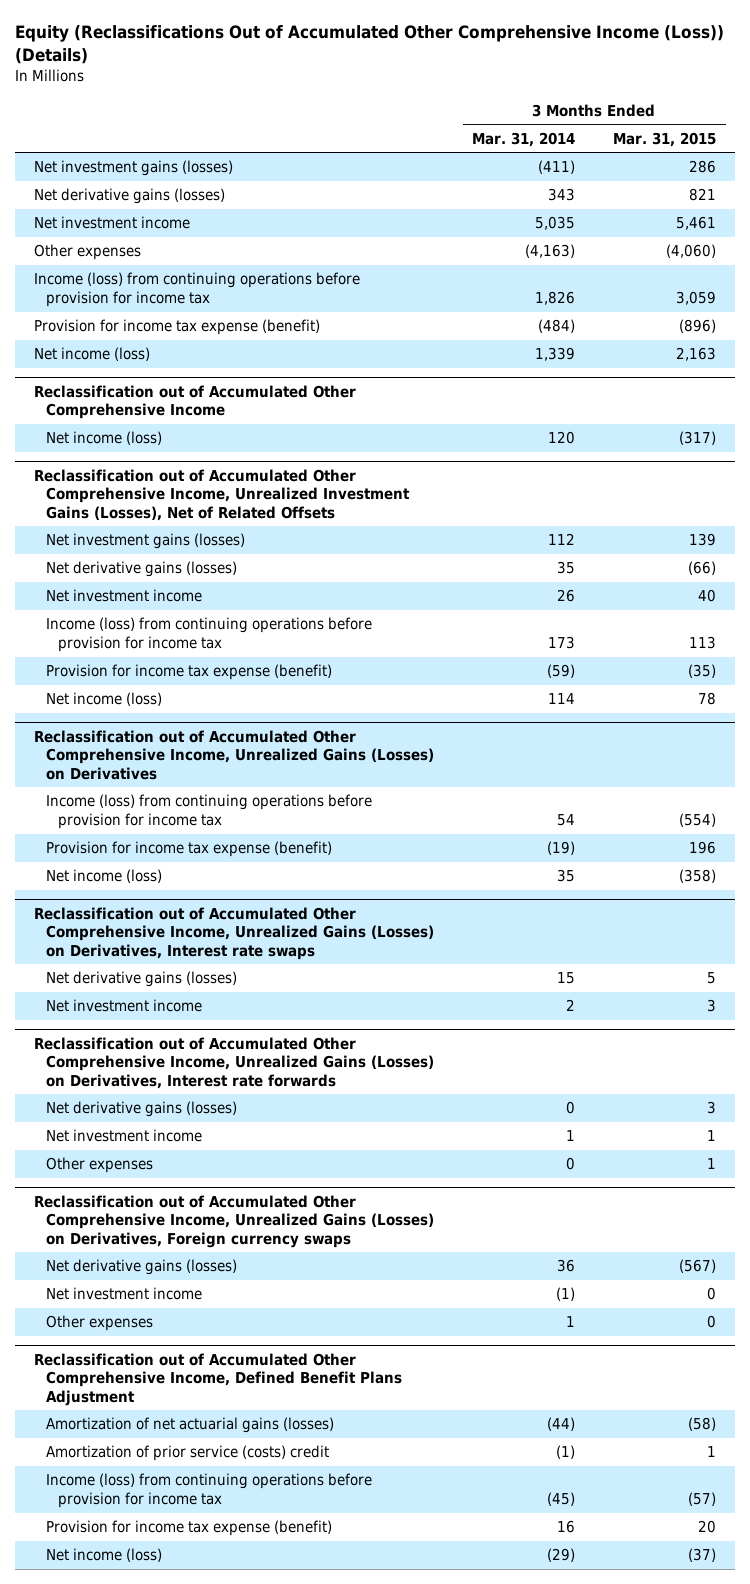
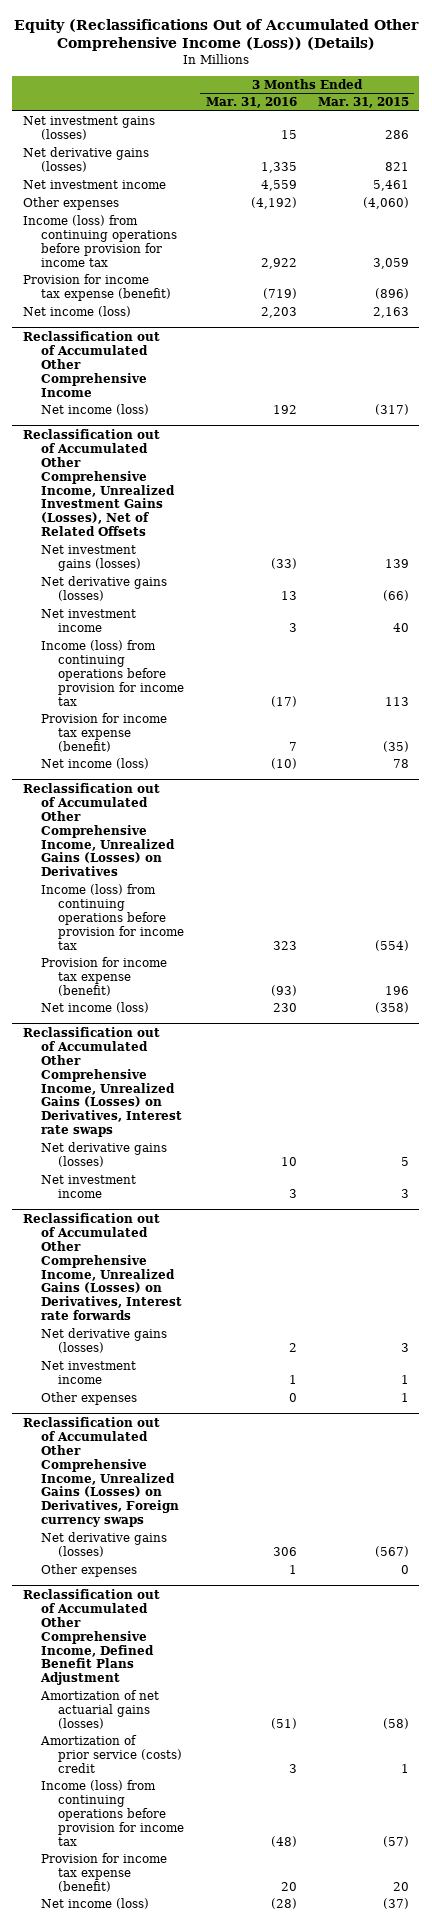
- | 3 Months Ended Mar. 31, 2014 | 3 Months Ended Mar. 31, 2015
+ | 3 Months Ended Mar. 31, 2016 | 3 Months Ended Mar. 31, 2015
@ Reclassification out of Accumulated Other Comprehensive Income, Unrealized Gains (Losses) on Derivatives, Foreign currency swaps
- Net investment income | (1) | 0

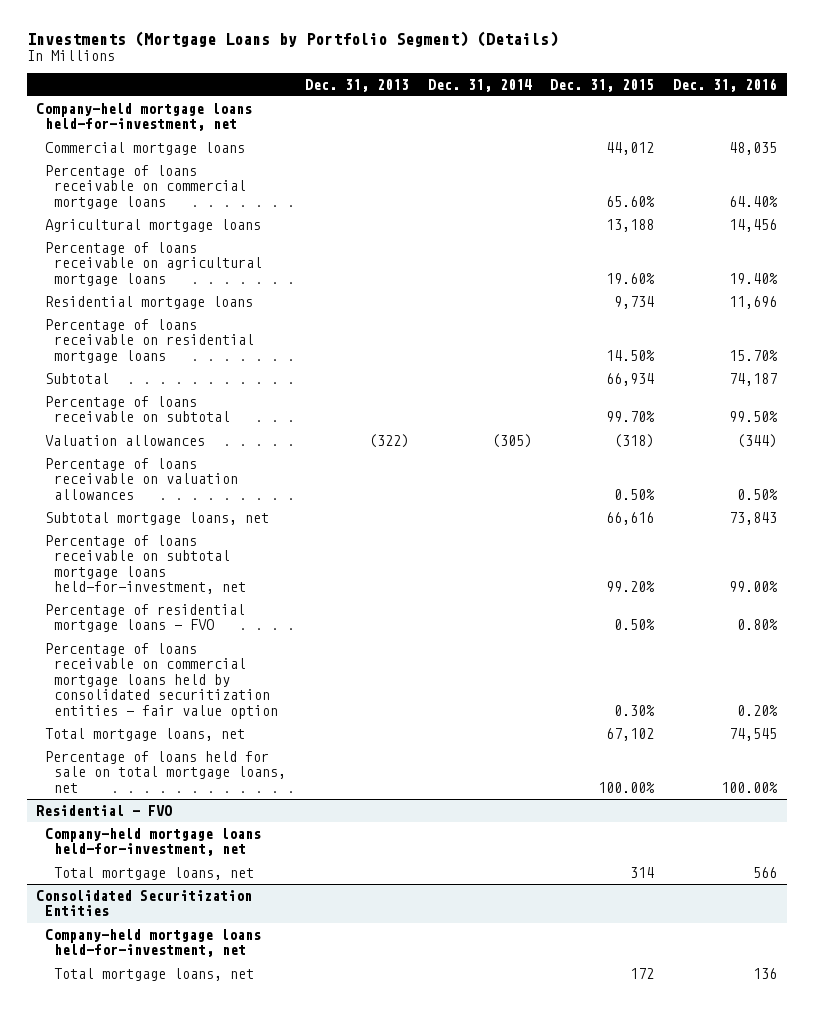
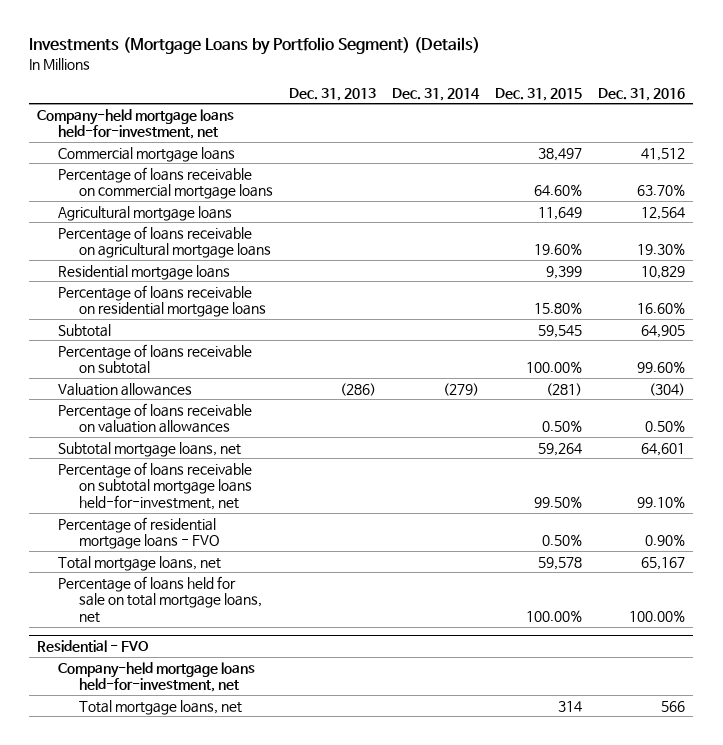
- Commercial mortgage loans | | | 44,012 | 48,035
- Percentage of loans receivable on commercial mortgage loans | | | 65.60% | 64.40%
- Agricultural mortgage loans | | | 13,188 | 14,456
- Percentage of loans receivable on agricultural mortgage loans | | | 19.60% | 19.40%
- Residential mortgage loans | | | 9,734 | 11,696
- Percentage of loans receivable on residential mortgage loans | | | 14.50% | 15.70%
- Subtotal | | | 66,934 | 74,187
- Percentage of loans receivable on subtotal | | | 99.70% | 99.50%
- Valuation allowances | (322) | (305) | (318) | (344)
+ Commercial mortgage loans | | | 38,497 | 41,512
+ Percentage of loans receivable on commercial mortgage loans | | | 64.60% | 63.70%
+ Agricultural mortgage loans | | | 11,649 | 12,564
+ Percentage of loans receivable on agricultural mortgage loans | | | 19.60% | 19.30%
+ Residential mortgage loans | | | 9,399 | 10,829
+ Percentage of loans receivable on residential mortgage loans | | | 15.80% | 16.60%
+ Subtotal | | | 59,545 | 64,905
+ Percentage of loans receivable on subtotal | | | 100.00% | 99.60%
+ Valuation allowances | (286) | (279) | (281) | (304)
- Subtotal mortgage loans, net | | | 66,616 | 73,843
- Percentage of loans receivable on subtotal mortgage loans held-for-investment, net | | | 99.20% | 99.00%
- Percentage of residential mortgage loans - FVO | | | 0.50% | 0.80%
- Percentage of loans receivable on commercial mortgage loans held by consolidated securitization entities - fair value option | | | 0.30% | 0.20%
- Total mortgage loans, net | | | 67,102 | 74,545
+ Subtotal mortgage loans, net | | | 59,264 | 64,601
+ Percentage of loans receivable on subtotal mortgage loans held-for-investment, net | | | 99.50% | 99.10%
+ Percentage of residential mortgage loans - FVO | | | 0.50% | 0.90%
+ Total mortgage loans, net | | | 59,578 | 65,167
- Consolidated Securitization Entities
- Company-held mortgage loans held-for-investment, net
- Total mortgage loans, net | | | 172 | 136

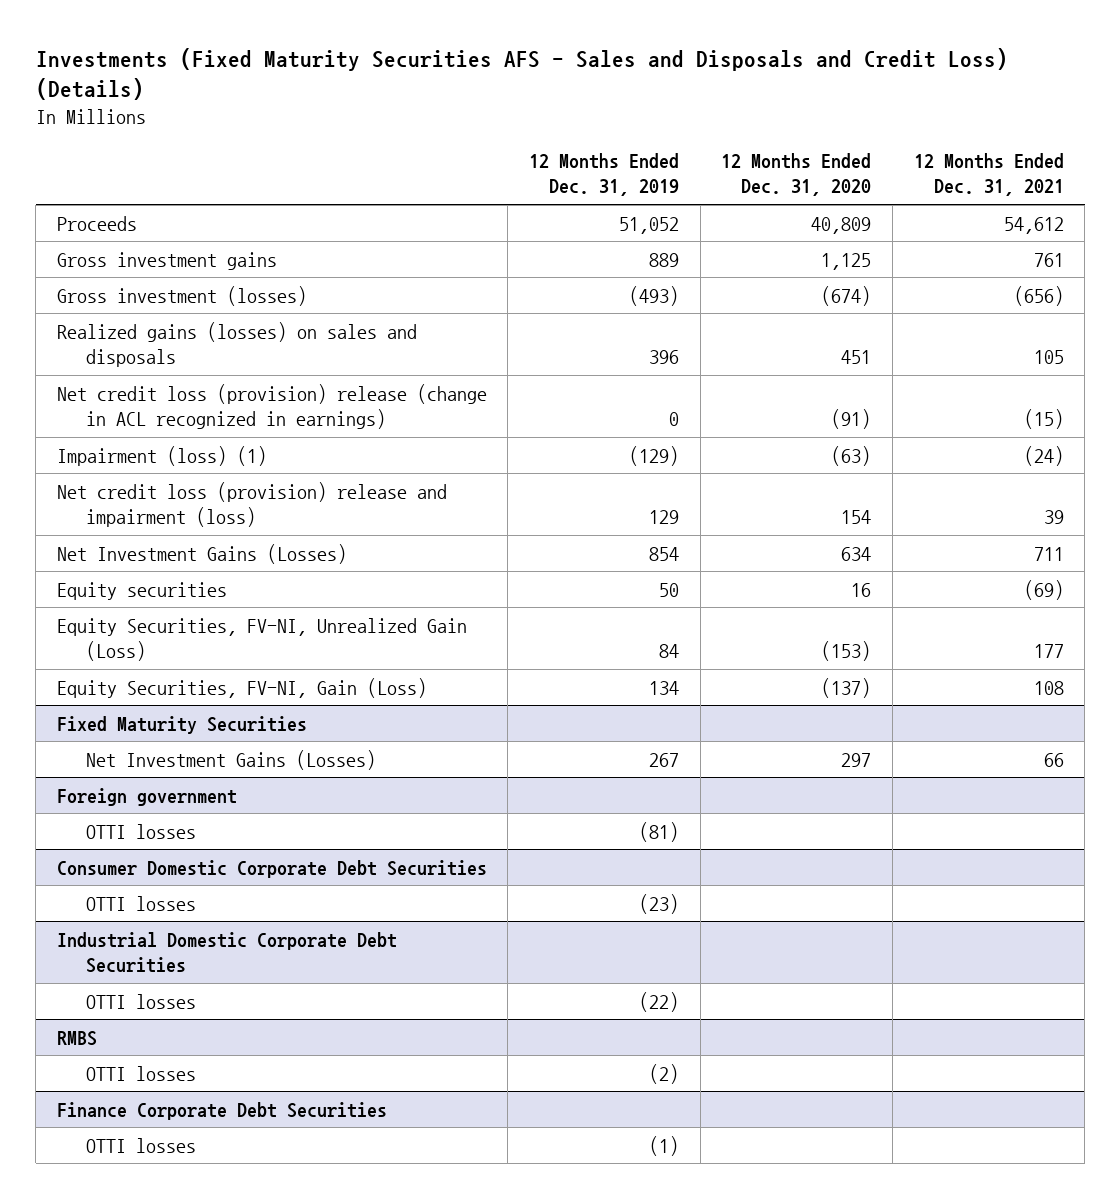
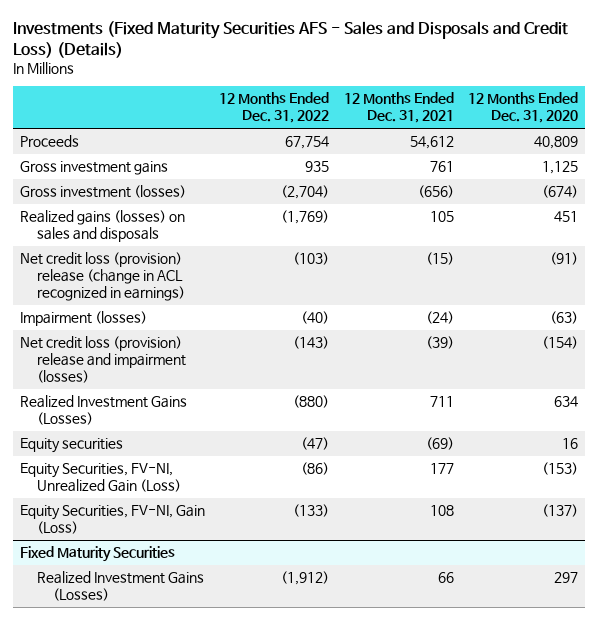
- | 12 Months Ended Dec. 31, 2019 | 12 Months Ended Dec. 31, 2020 | 12 Months Ended Dec. 31, 2021
+ | 12 Months Ended Dec. 31, 2022 | 12 Months Ended Dec. 31, 2021 | 12 Months Ended Dec. 31, 2020
- Impairment (loss) (1) | (129) | (63) | (24)
- Net credit loss (provision) release and impairment (loss) | 129 | 154 | 39
- Net Investment Gains (Losses) | 854 | 634 | 711
+ Impairment (losses) | (40) | (24) | (63)
+ Net credit loss (provision) release and impairment (losses) | (143) | (39) | (154)
+ Realized Investment Gains (Losses) | (880) | 711 | 634
@ Fixed Maturity Securities
- Net Investment Gains (Losses) | 267 | 297 | 66
- Foreign government
- OTTI losses | (81) | |
- Consumer Domestic Corporate Debt Securities
- OTTI losses | (23) | |
- Industrial Domestic Corporate Debt Securities
- OTTI losses | (22) | |
- RMBS
- OTTI losses | (2) | |
- Finance Corporate Debt Securities
- OTTI losses | (1) | |
@ Fixed Maturity Securities
+ Realized Investment Gains (Losses) | (1,912) | 66 | 297

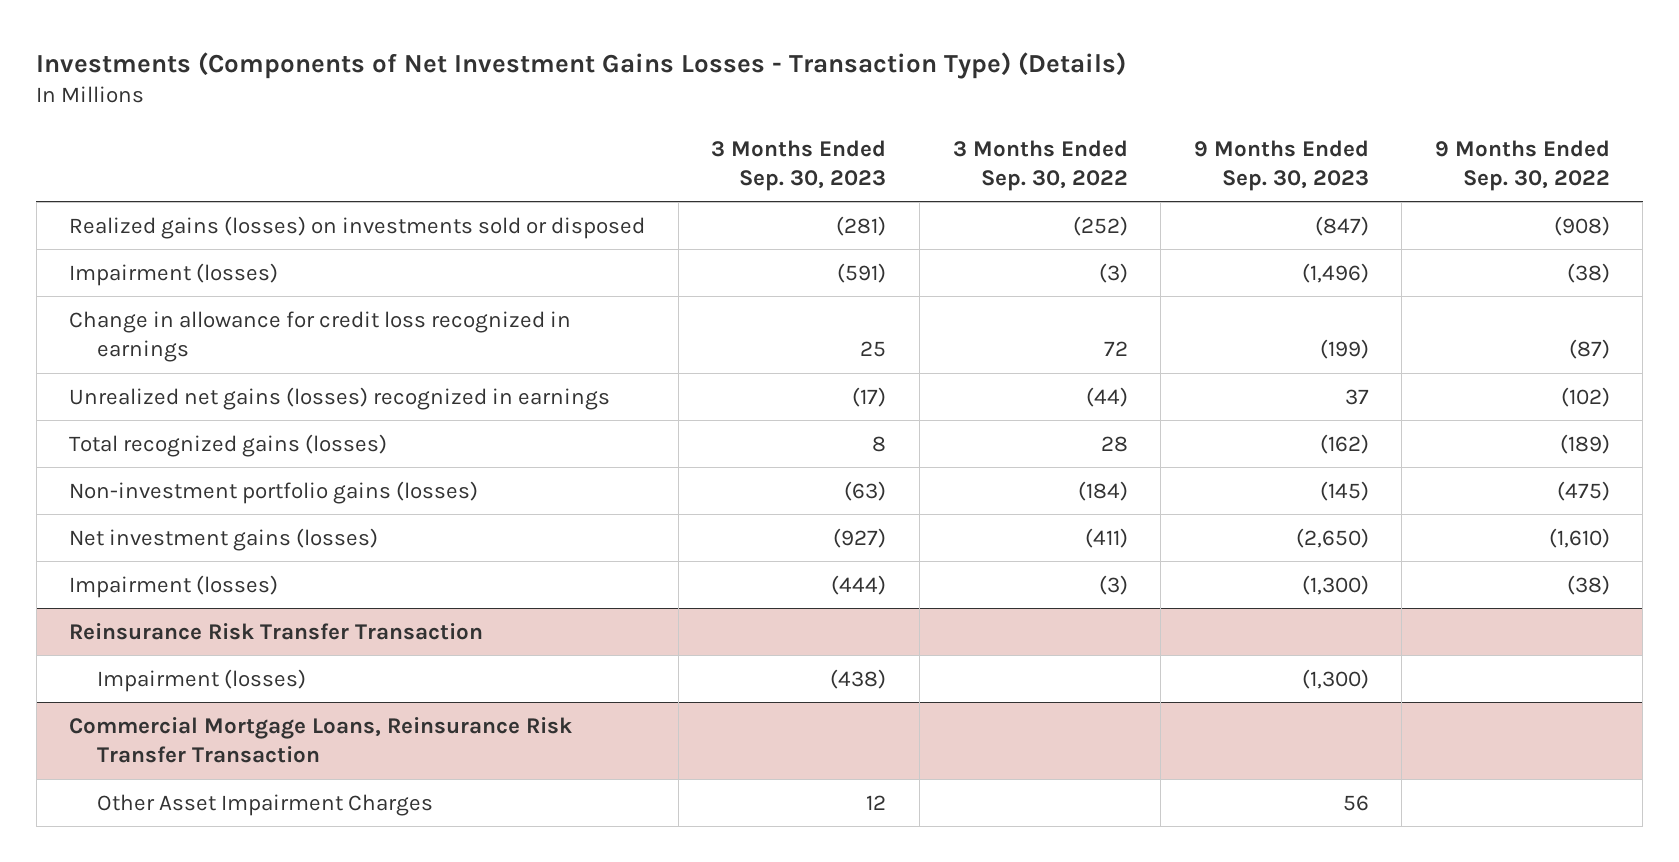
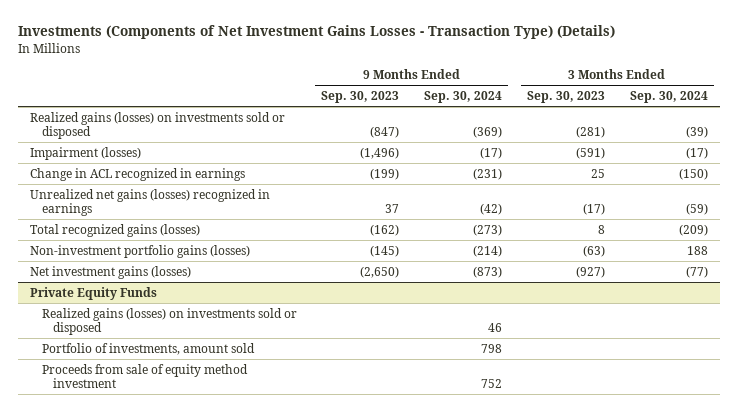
- | 3 Months Ended Sep. 30, 2023 | 3 Months Ended Sep. 30, 2022 | 9 Months Ended Sep. 30, 2023 | 9 Months Ended Sep. 30, 2022
+ | 9 Months Ended Sep. 30, 2023 | 9 Months Ended Sep. 30, 2024 | 3 Months Ended Sep. 30, 2023 | 3 Months Ended Sep. 30, 2024
- Change in allowance for credit loss recognized in earnings | 25 | 72 | (199) | (87)
+ Change in ACL recognized in earnings | (199) | (231) | 25 | (150)
- Impairment (losses) | (444) | (3) | (1,300) | (38)
- Reinsurance Risk Transfer Transaction
- Impairment (losses) | (438) | | (1,300) |
- Commercial Mortgage Loans, Reinsurance Risk Transfer Transaction
- Other Asset Impairment Charges | 12 | | 56 |
+ Private Equity Funds
+ Realized gains (losses) on investments sold or disposed | | 46 | |
+ Portfolio of investments, amount sold | | 798 | |
+ Proceeds from sale of equity method investment | | 752 | |

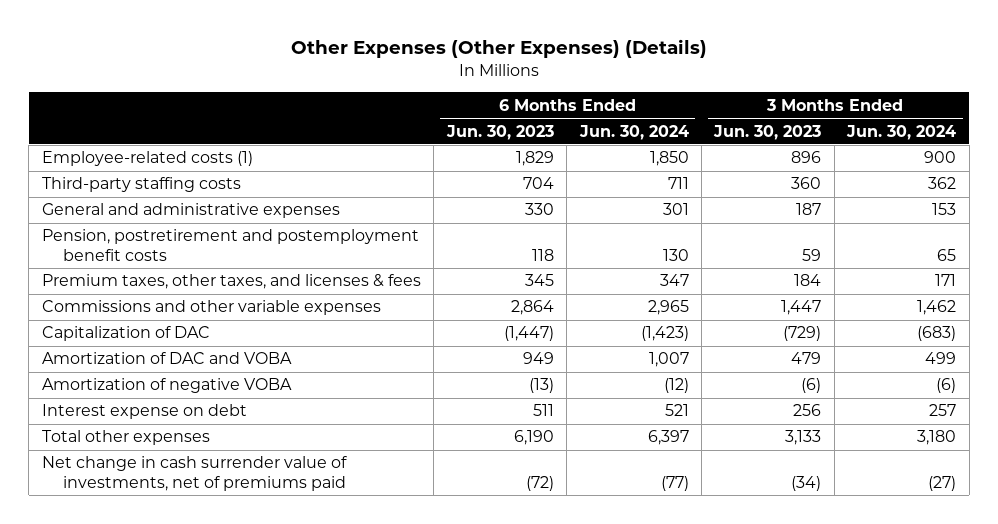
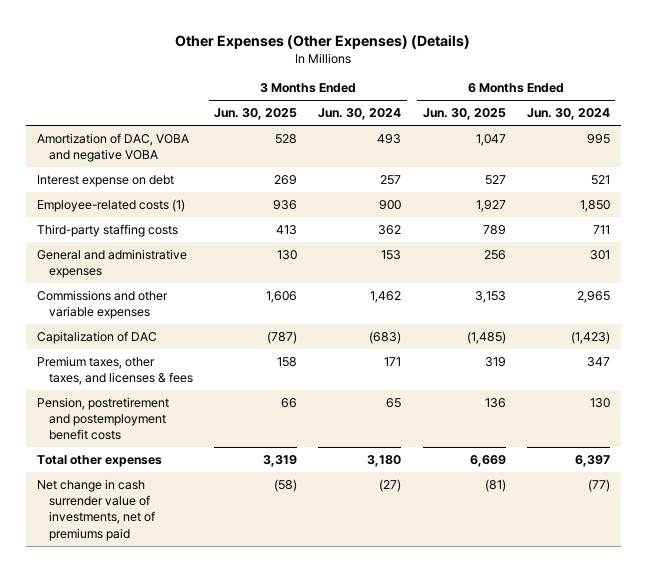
- | 6 Months Ended Jun. 30, 2023 | 6 Months Ended Jun. 30, 2024 | 3 Months Ended Jun. 30, 2023 | 3 Months Ended Jun. 30, 2024
+ | 3 Months Ended Jun. 30, 2025 | 3 Months Ended Jun. 30, 2024 | 6 Months Ended Jun. 30, 2025 | 6 Months Ended Jun. 30, 2024
+ Amortization of DAC, VOBA and negative VOBA | 528 | 493 | 1,047 | 995
moved up: Interest expense on debt | 269 | 257 | 527 | 521
- Amortization of DAC and VOBA | 949 | 1,007 | 479 | 499
- Amortization of negative VOBA | (13) | (12) | (6) | (6)
moved down: Premium taxes, other taxes, and licenses & fees | 158 | 171 | 319 | 347
moved down: Pension, postretirement and postemployment benefit costs | 66 | 65 | 136 | 130

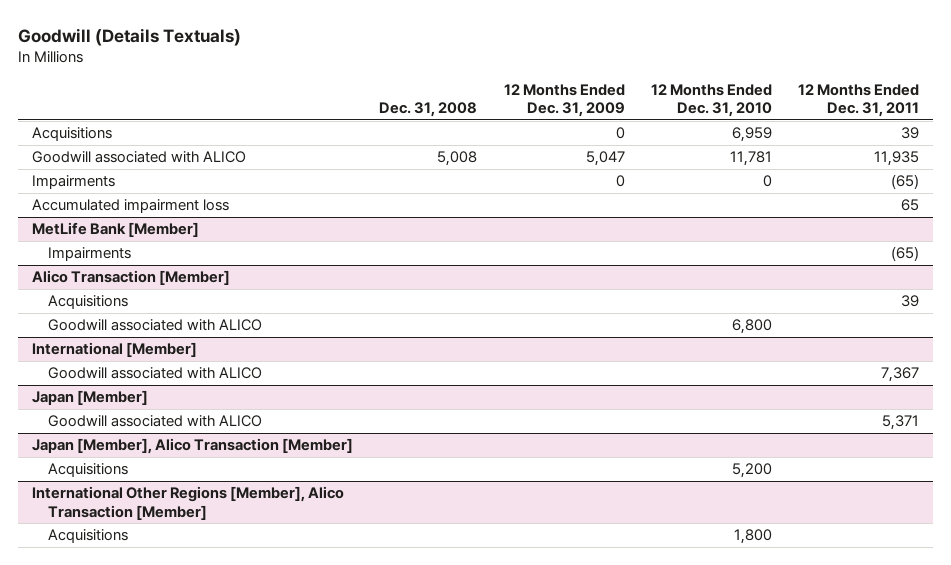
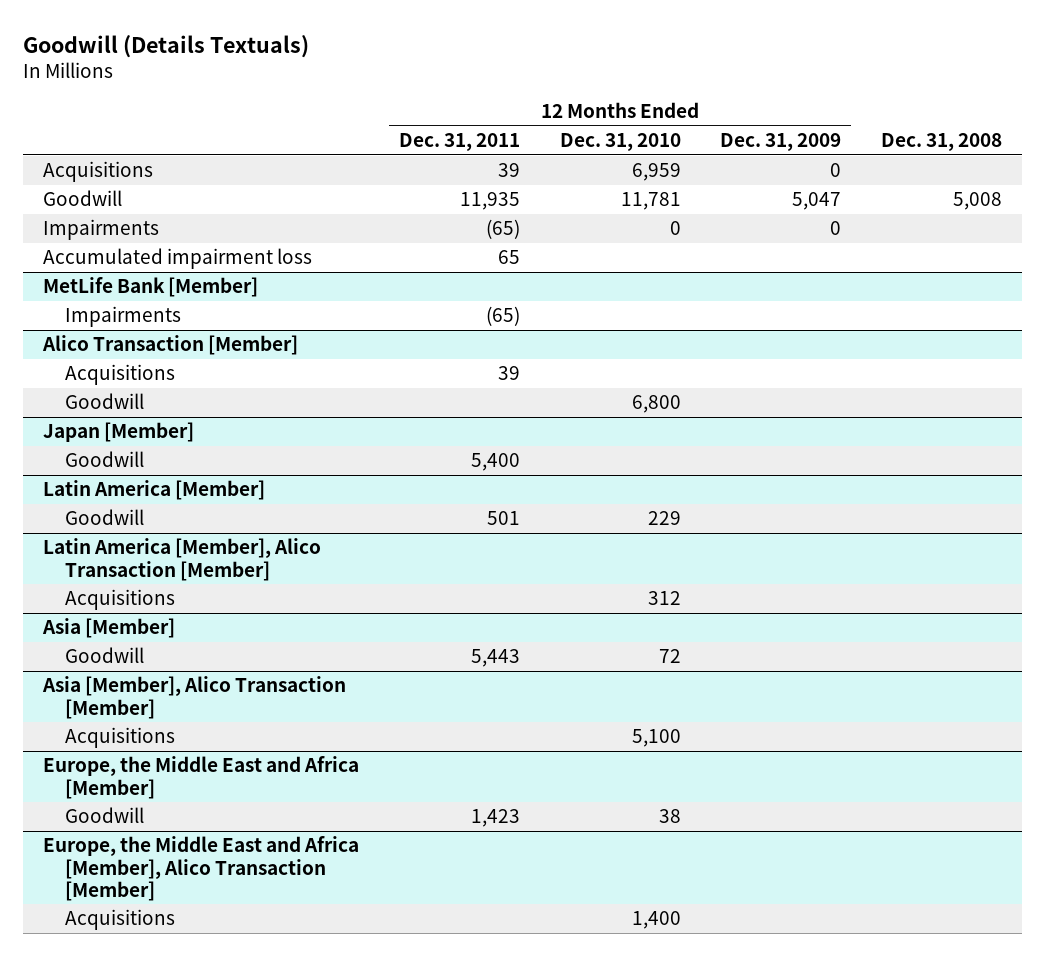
- | Dec. 31, 2008 | 12 Months Ended Dec. 31, 2009 | 12 Months Ended Dec. 31, 2010 | 12 Months Ended Dec. 31, 2011
+ | 12 Months Ended Dec. 31, 2011 | 12 Months Ended Dec. 31, 2010 | 12 Months Ended Dec. 31, 2009 | Dec. 31, 2008
- Goodwill associated with ALICO | 5,008 | 5,047 | 11,781 | 11,935
+ Goodwill | 11,935 | 11,781 | 5,047 | 5,008
@ Alico Transaction [Member]
- Goodwill associated with ALICO | | | 6,800 |
- International [Member]
- Goodwill associated with ALICO | | | | 7,367
@ Alico Transaction [Member]
+ Goodwill | | 6,800 | |
@ Japan [Member]
- Goodwill associated with ALICO | | | | 5,371
- Japan [Member], Alico Transaction [Member]
- Acquisitions | | | 5,200 |
- International Other Regions [Member], Alico Transaction [Member]
- Acquisitions | | | 1,800 |
@ Japan [Member]
+ Goodwill | 5,400 | | |
+ Latin America [Member]
+ Goodwill | 501 | 229 | |
+ Latin America [Member], Alico Transaction [Member]
+ Acquisitions | | 312 | |
+ Asia [Member]
+ Goodwill | 5,443 | 72 | |
+ Asia [Member], Alico Transaction [Member]
+ Acquisitions | | 5,100 | |
+ Europe, the Middle East and Africa [Member]
+ Goodwill | 1,423 | 38 | |
+ Europe, the Middle East and Africa [Member], Alico Transaction [Member]
+ Acquisitions | | 1,400 | |

